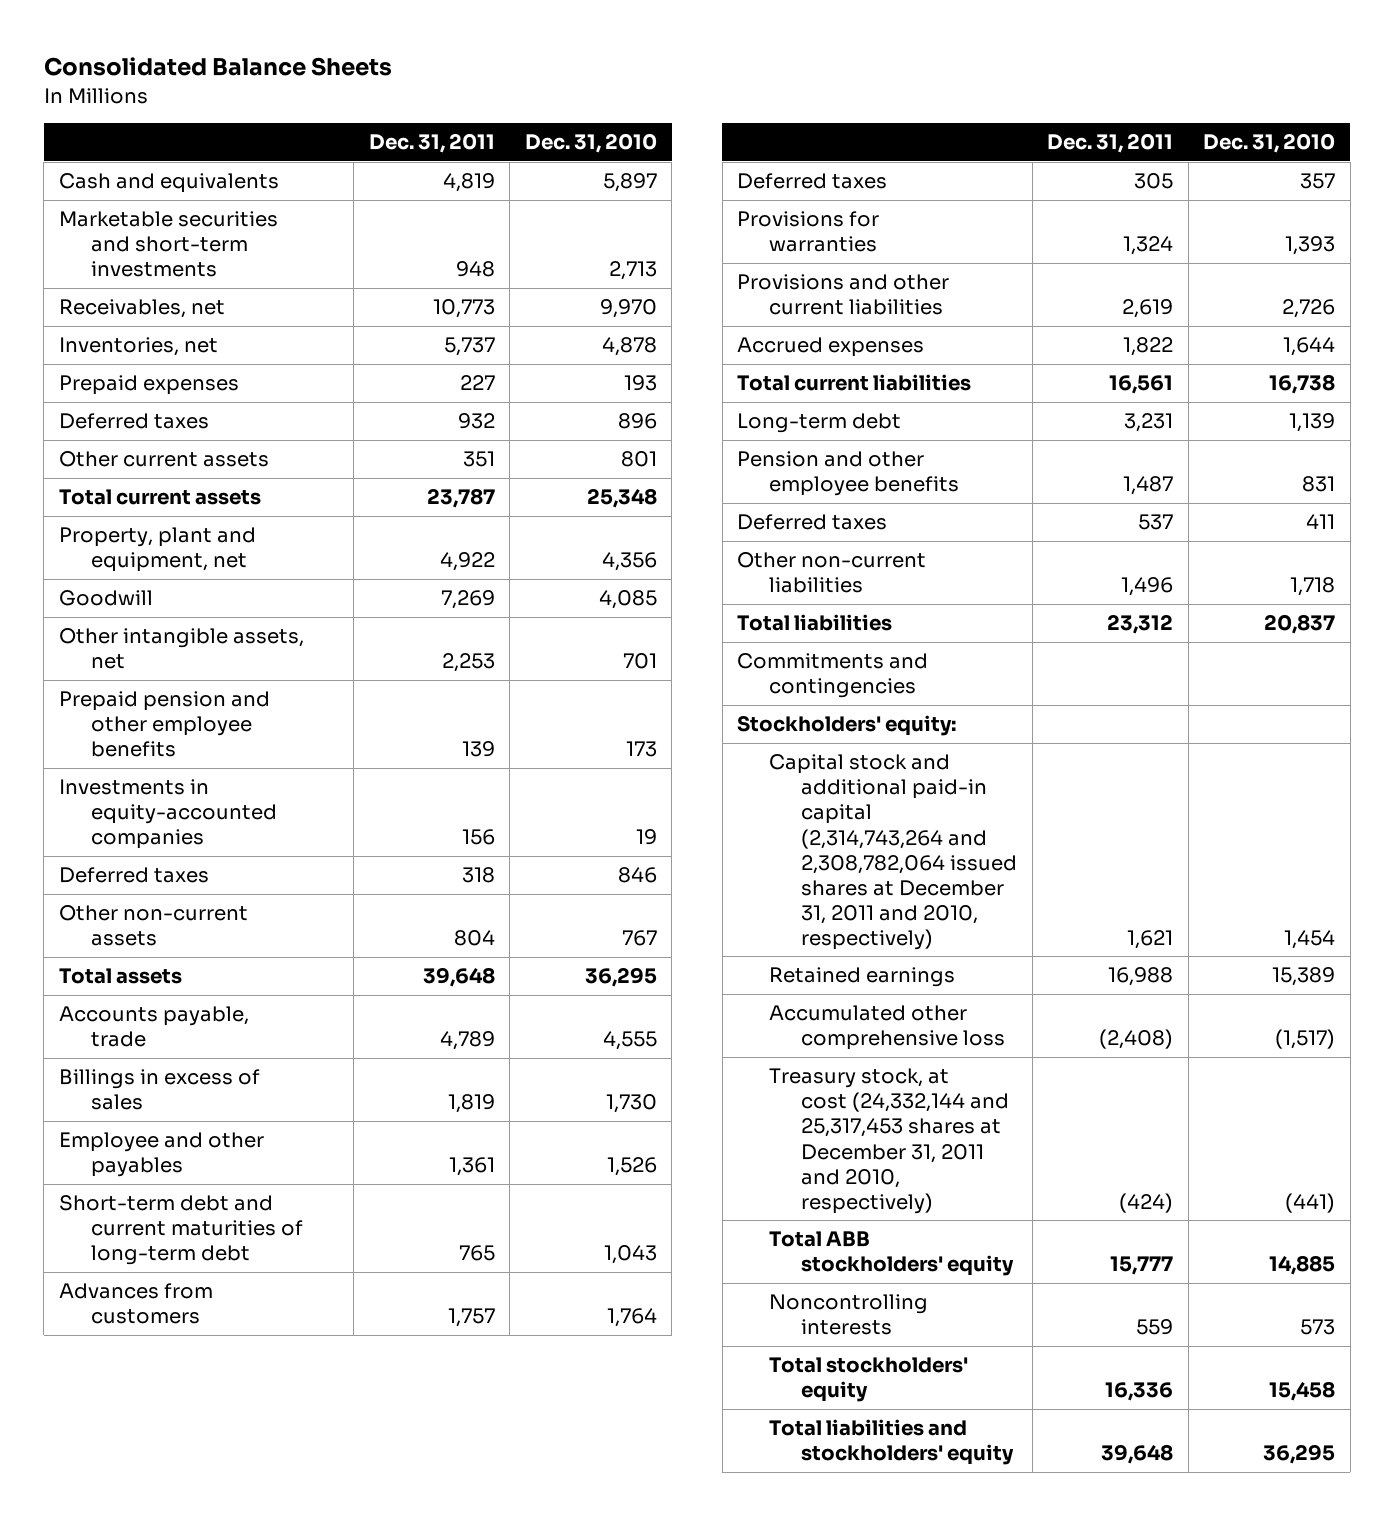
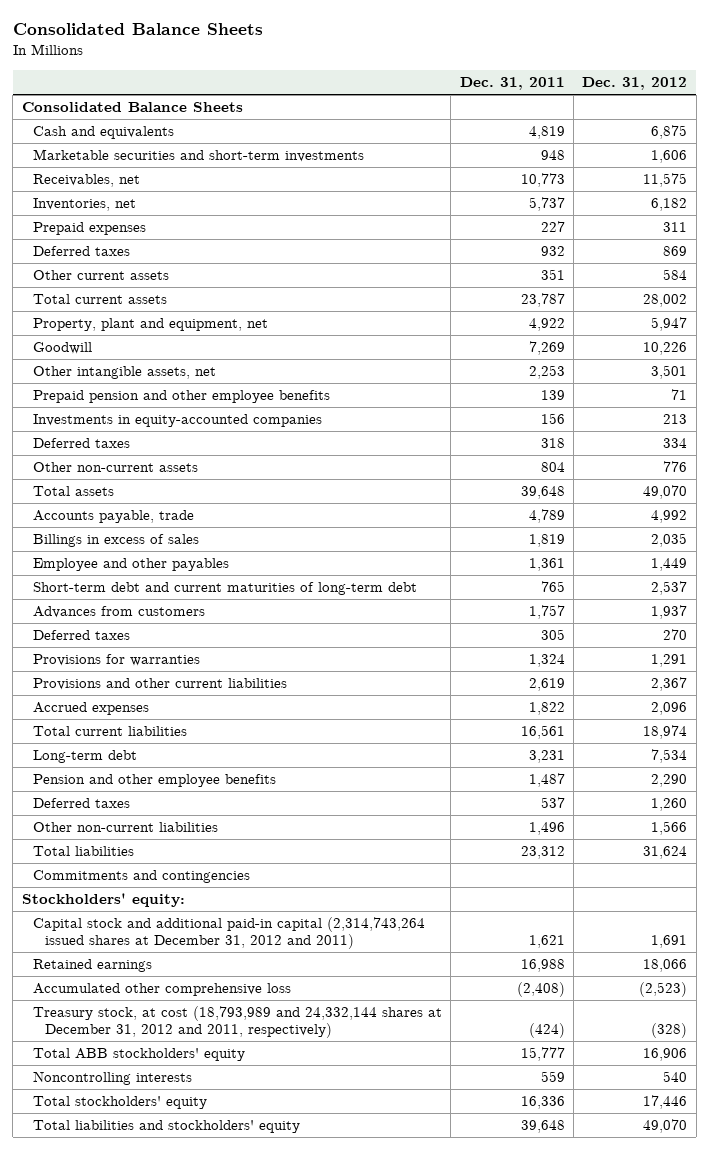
- | Dec. 31, 2011 | Dec. 31, 2010
+ | Dec. 31, 2011 | Dec. 31, 2012
+ Consolidated Balance Sheets
- Capital stock and additional paid-in capital (2,314,743,264 and 2,308,782,064 issued shares at December 31, 2011 and 2010, respectively) | 1,621 | 1,454
+ Capital stock and additional paid-in capital (2,314,743,264 issued shares at December 31, 2012 and 2011) | 1,621 | 1,691
- Treasury stock, at cost (24,332,144 and 25,317,453 shares at December 31, 2011 and 2010, respectively) | (424) | (441)
+ Treasury stock, at cost (18,793,989 and 24,332,144 shares at December 31, 2012 and 2011, respectively) | (424) | (328)

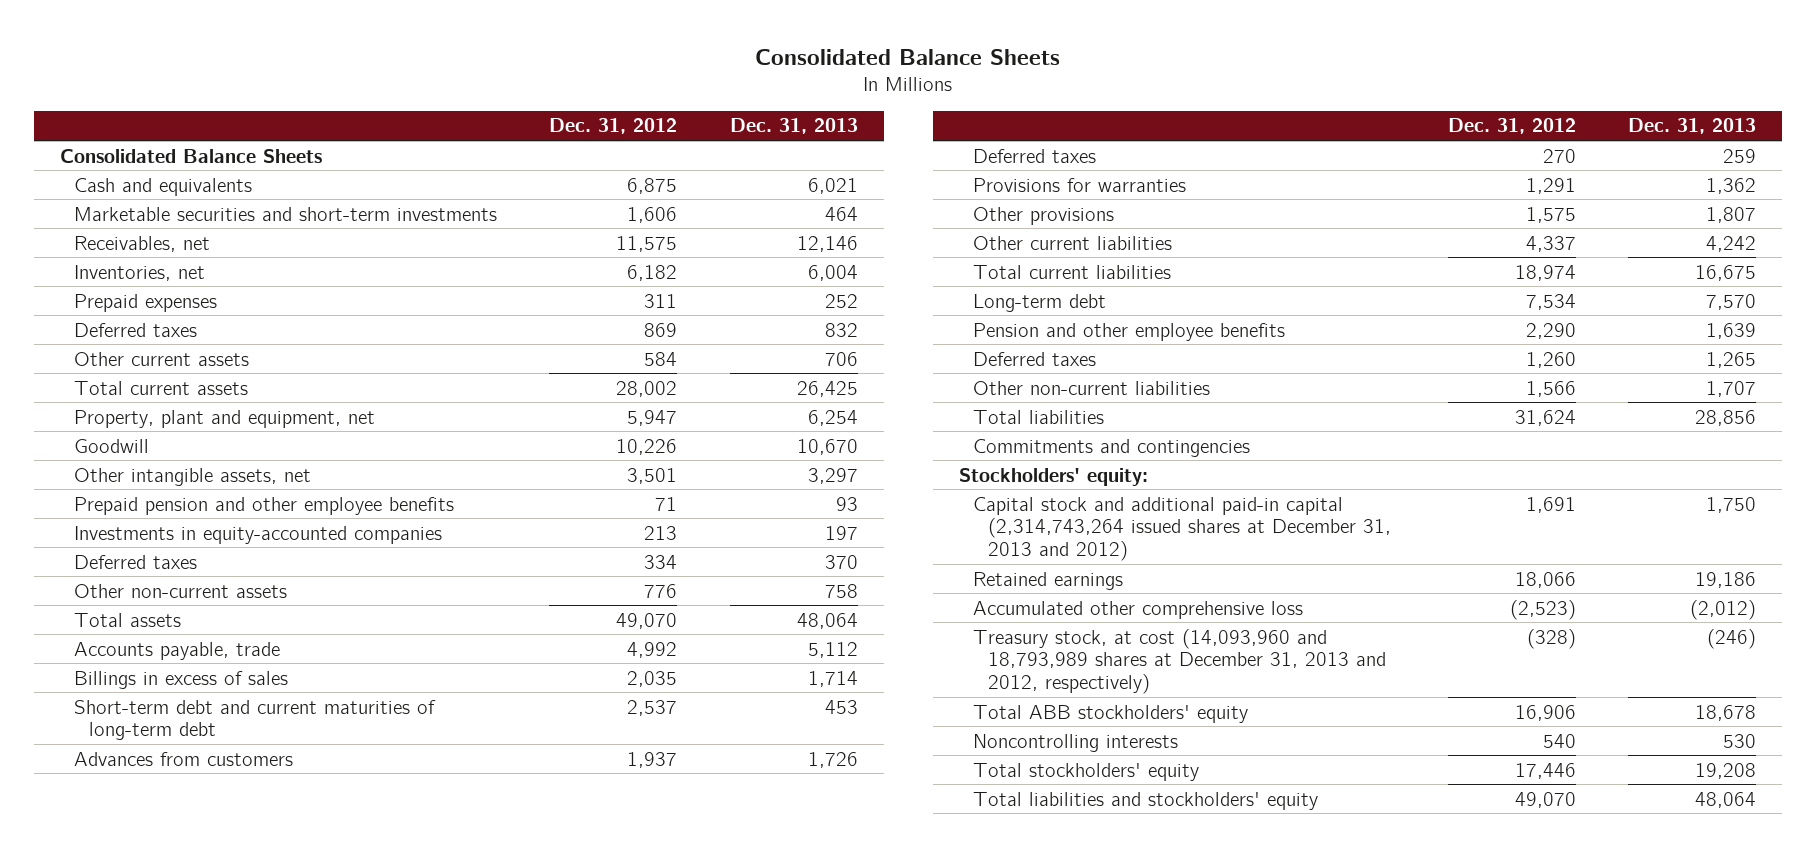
- | Dec. 31, 2011 | Dec. 31, 2012
+ | Dec. 31, 2012 | Dec. 31, 2013
- Employee and other payables | 1,361 | 1,449
- Provisions and other current liabilities | 2,619 | 2,367
- Accrued expenses | 1,822 | 2,096
+ Other provisions | 1,575 | 1,807
+ Other current liabilities | 4,337 | 4,242
- Capital stock and additional paid-in capital (2,314,743,264 issued shares at December 31, 2012 and 2011) | 1,621 | 1,691
+ Capital stock and additional paid-in capital (2,314,743,264 issued shares at December 31, 2013 and 2012) | 1,691 | 1,750
- Treasury stock, at cost (18,793,989 and 24,332,144 shares at December 31, 2012 and 2011, respectively) | (424) | (328)
+ Treasury stock, at cost (14,093,960 and 18,793,989 shares at December 31, 2013 and 2012, respectively) | (328) | (246)

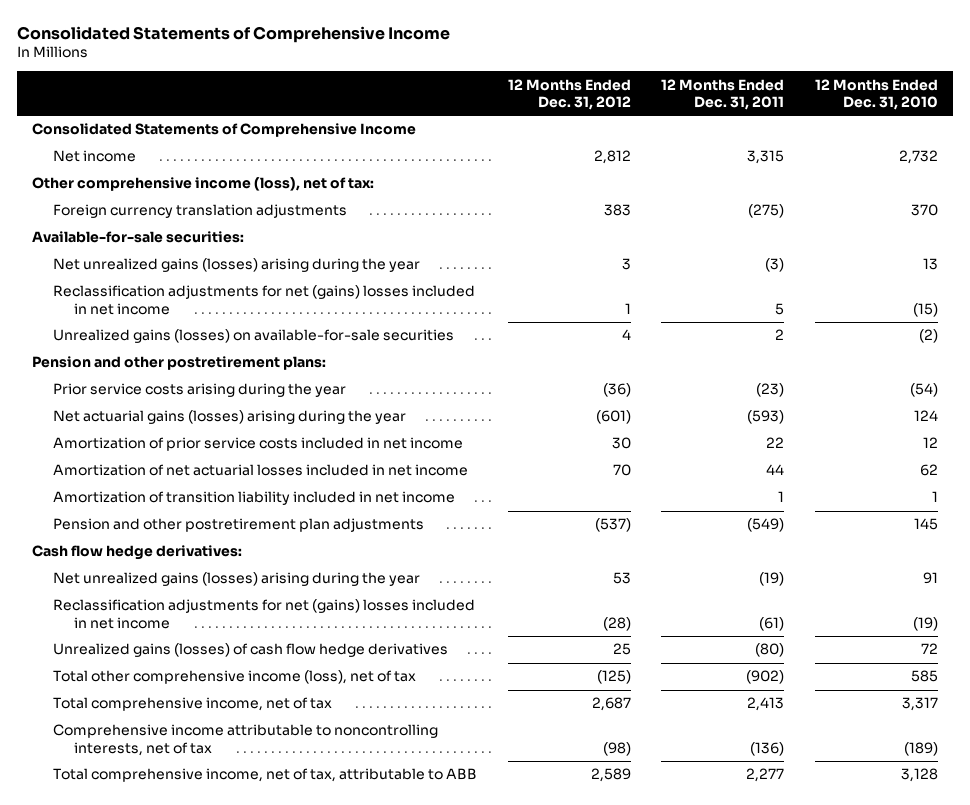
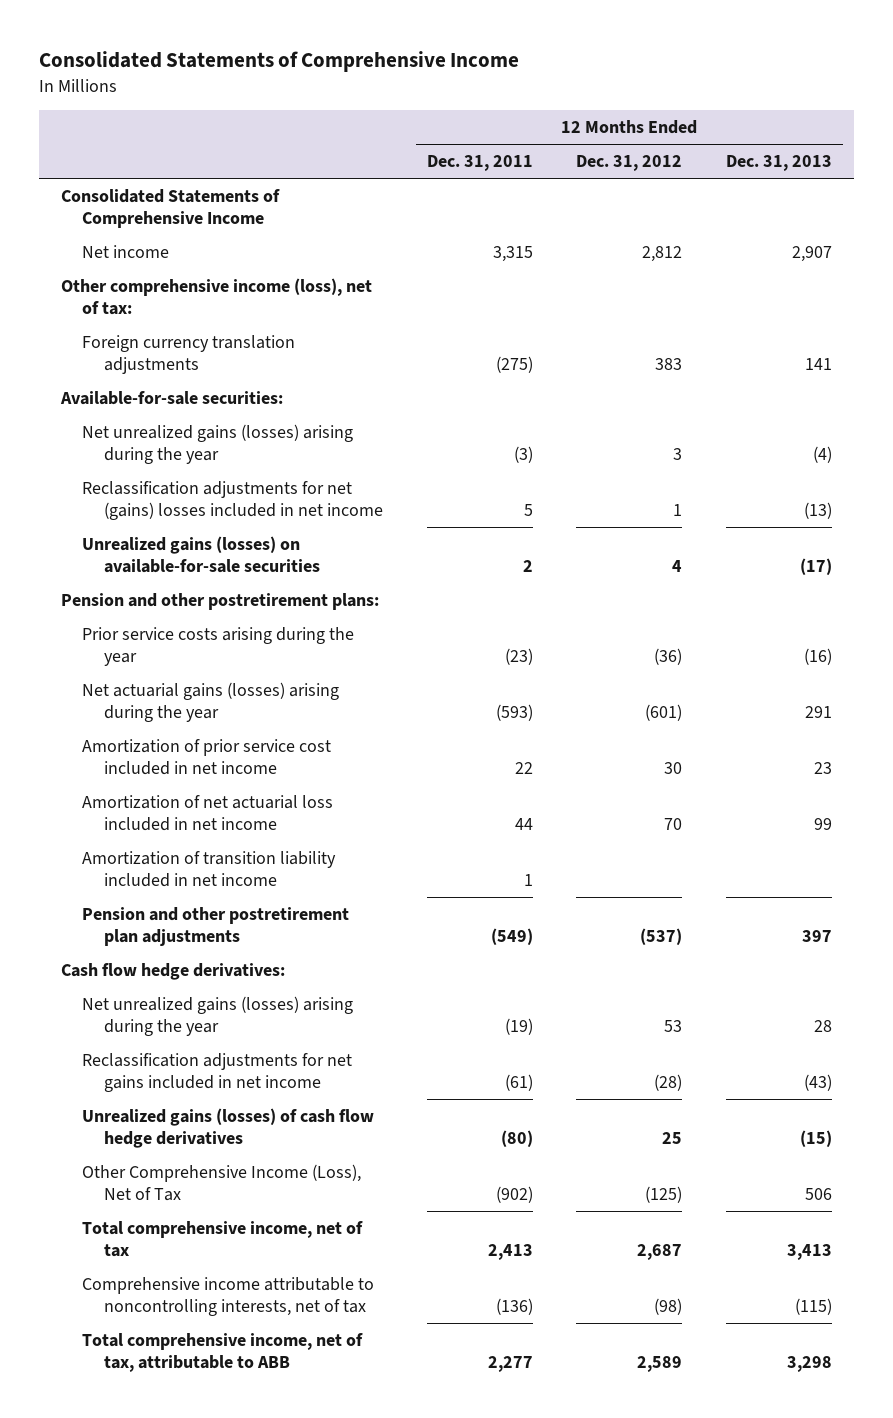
- | 12 Months Ended Dec. 31, 2012 | 12 Months Ended Dec. 31, 2011 | 12 Months Ended Dec. 31, 2010
+ | 12 Months Ended Dec. 31, 2011 | 12 Months Ended Dec. 31, 2012 | 12 Months Ended Dec. 31, 2013
- Amortization of prior service costs included in net income | 30 | 22 | 12
- Amortization of net actuarial losses included in net income | 70 | 44 | 62
+ Amortization of prior service cost included in net income | 22 | 30 | 23
+ Amortization of net actuarial loss included in net income | 44 | 70 | 99
- Reclassification adjustments for net (gains) losses included in net income | (28) | (61) | (19)
+ Reclassification adjustments for net gains included in net income | (61) | (28) | (43)
- Total other comprehensive income (loss), net of tax | (125) | (902) | 585
+ Other Comprehensive Income (Loss), Net of Tax | (902) | (125) | 506

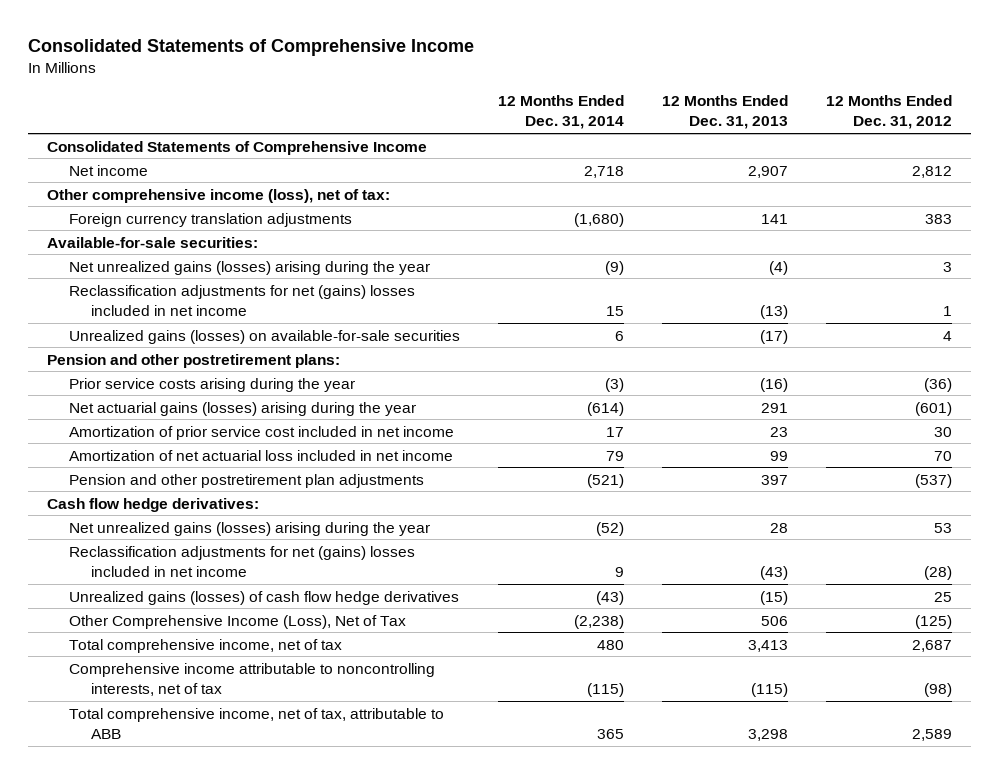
- | 12 Months Ended Dec. 31, 2011 | 12 Months Ended Dec. 31, 2012 | 12 Months Ended Dec. 31, 2013
+ | 12 Months Ended Dec. 31, 2014 | 12 Months Ended Dec. 31, 2013 | 12 Months Ended Dec. 31, 2012
- Amortization of transition liability included in net income | 1 | |
- Reclassification adjustments for net gains included in net income | (61) | (28) | (43)
+ Reclassification adjustments for net (gains) losses included in net income | 9 | (43) | (28)

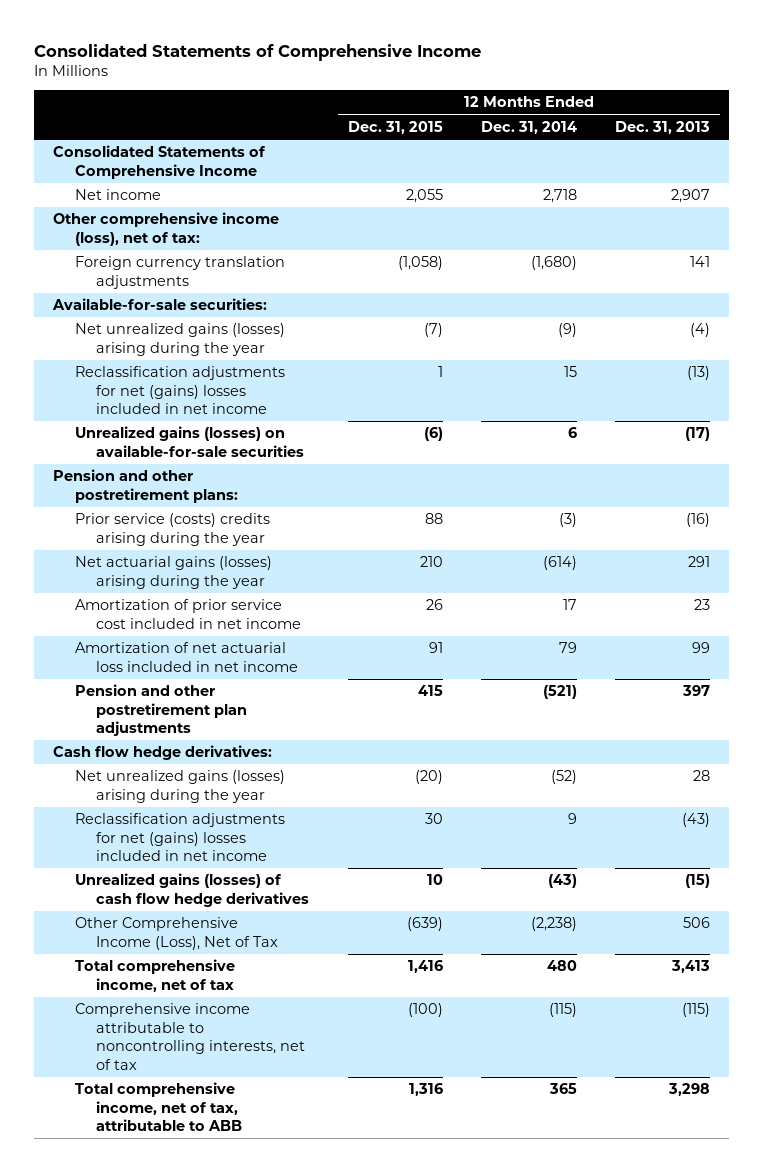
- | 12 Months Ended Dec. 31, 2014 | 12 Months Ended Dec. 31, 2013 | 12 Months Ended Dec. 31, 2012
+ | 12 Months Ended Dec. 31, 2015 | 12 Months Ended Dec. 31, 2014 | 12 Months Ended Dec. 31, 2013
- Prior service costs arising during the year | (3) | (16) | (36)
+ Prior service (costs) credits arising during the year | 88 | (3) | (16)

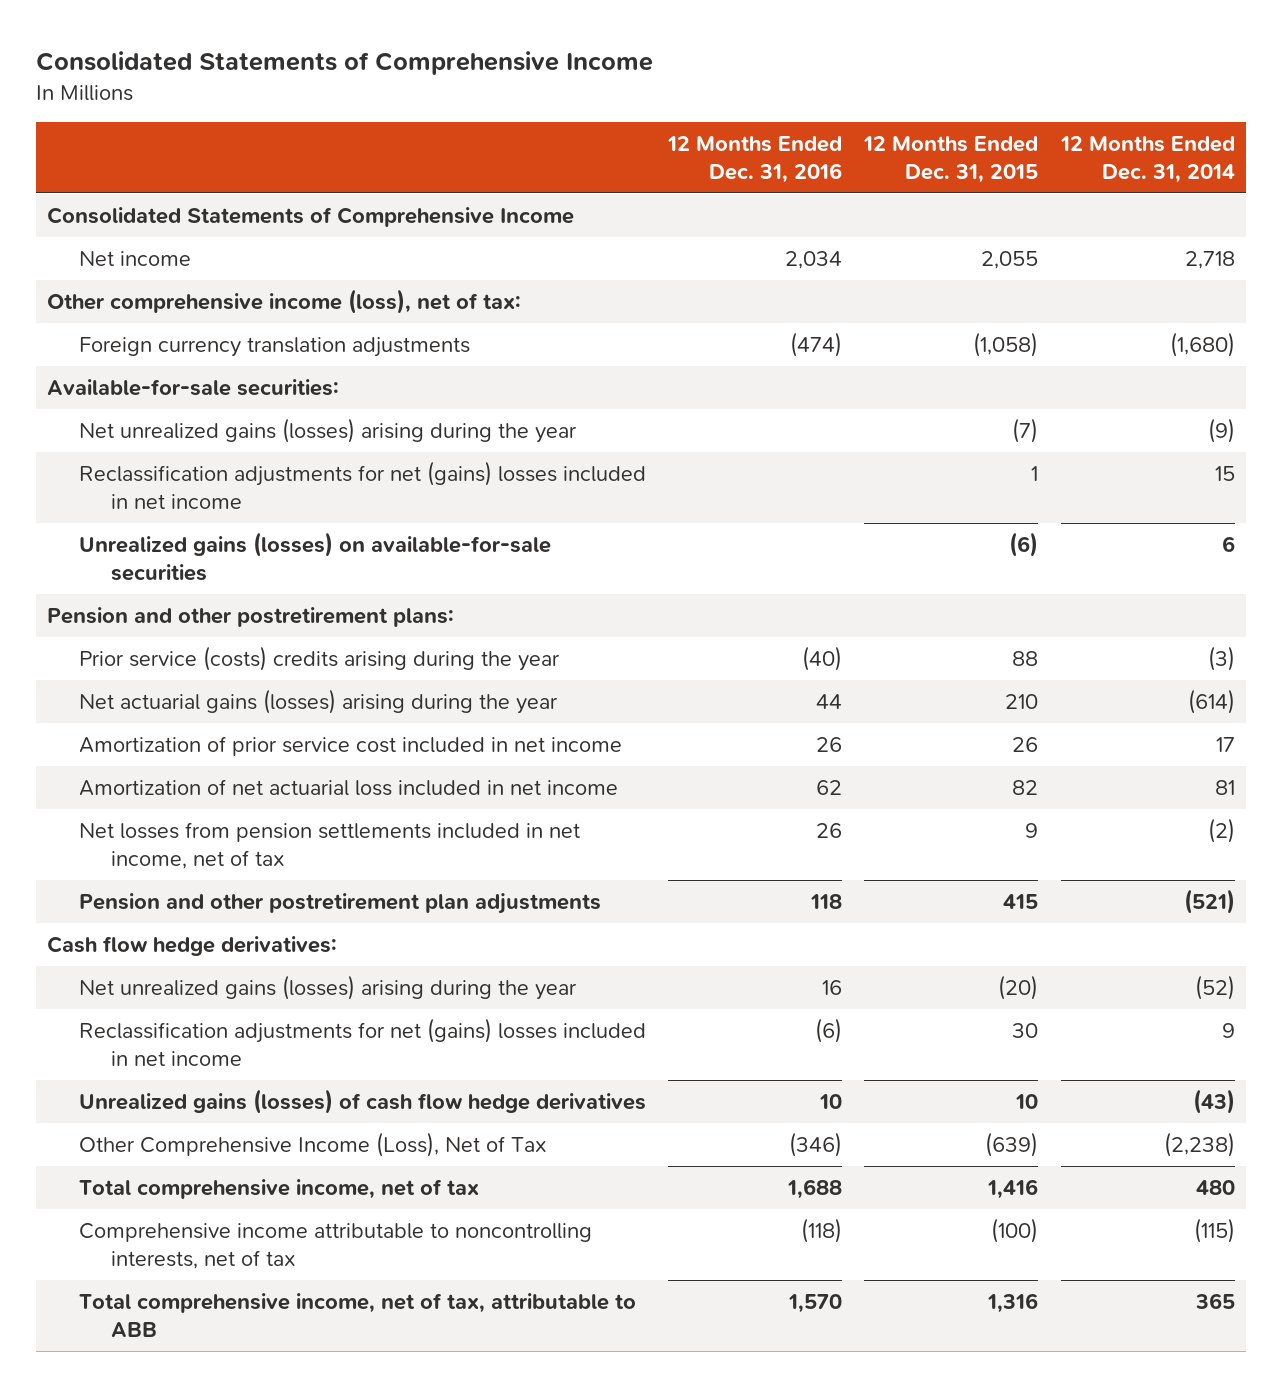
- | 12 Months Ended Dec. 31, 2015 | 12 Months Ended Dec. 31, 2014 | 12 Months Ended Dec. 31, 2013
+ | 12 Months Ended Dec. 31, 2016 | 12 Months Ended Dec. 31, 2015 | 12 Months Ended Dec. 31, 2014
- Amortization of net actuarial loss included in net income | 91 | 79 | 99
+ Amortization of net actuarial loss included in net income | 62 | 82 | 81
+ Net losses from pension settlements included in net income, net of tax | 26 | 9 | (2)

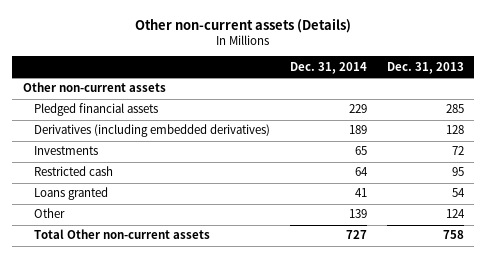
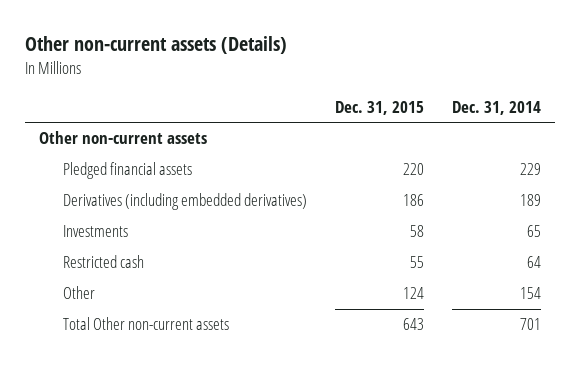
- | Dec. 31, 2014 | Dec. 31, 2013
+ | Dec. 31, 2015 | Dec. 31, 2014
- Loans granted | 41 | 54
- Other | 139 | 124
- Total Other non-current assets | 727 | 758
+ Other | 124 | 154
+ Total Other non-current assets | 643 | 701

